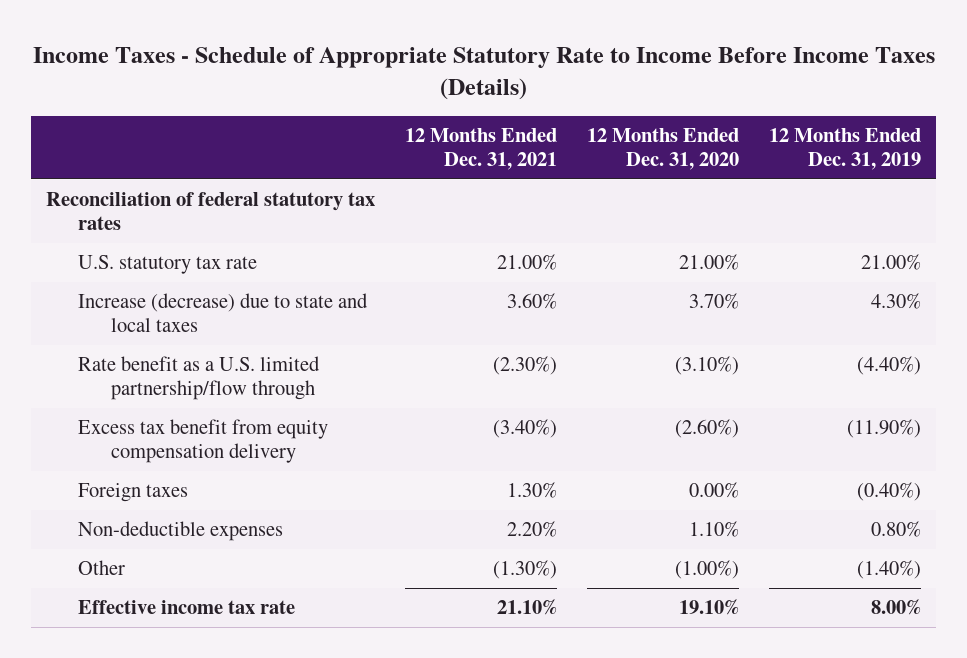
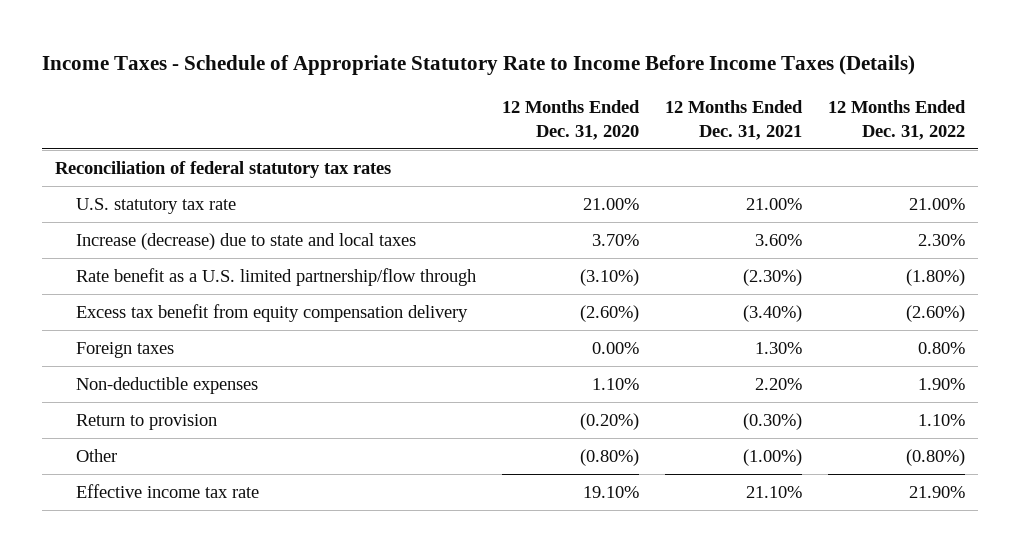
- | 12 Months Ended Dec. 31, 2021 | 12 Months Ended Dec. 31, 2020 | 12 Months Ended Dec. 31, 2019
+ | 12 Months Ended Dec. 31, 2020 | 12 Months Ended Dec. 31, 2021 | 12 Months Ended Dec. 31, 2022
- Other | (1.30%) | (1.00%) | (1.40%)
+ Return to provision | (0.20%) | (0.30%) | 1.10%
+ Other | (0.80%) | (1.00%) | (0.80%)

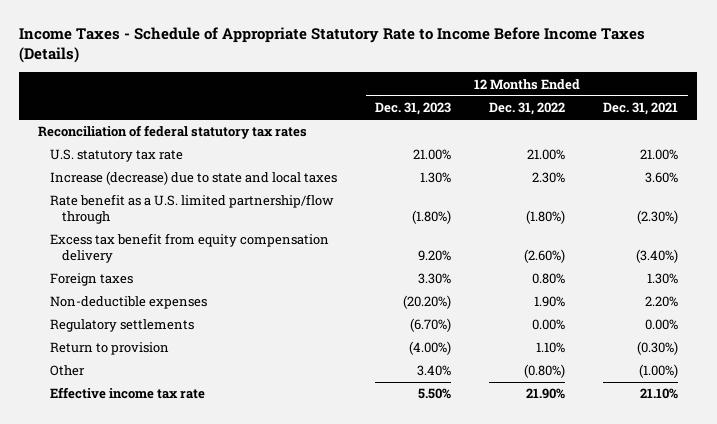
- | 12 Months Ended Dec. 31, 2020 | 12 Months Ended Dec. 31, 2021 | 12 Months Ended Dec. 31, 2022
+ | 12 Months Ended Dec. 31, 2023 | 12 Months Ended Dec. 31, 2022 | 12 Months Ended Dec. 31, 2021
+ Regulatory settlements | (6.70%) | 0.00% | 0.00%

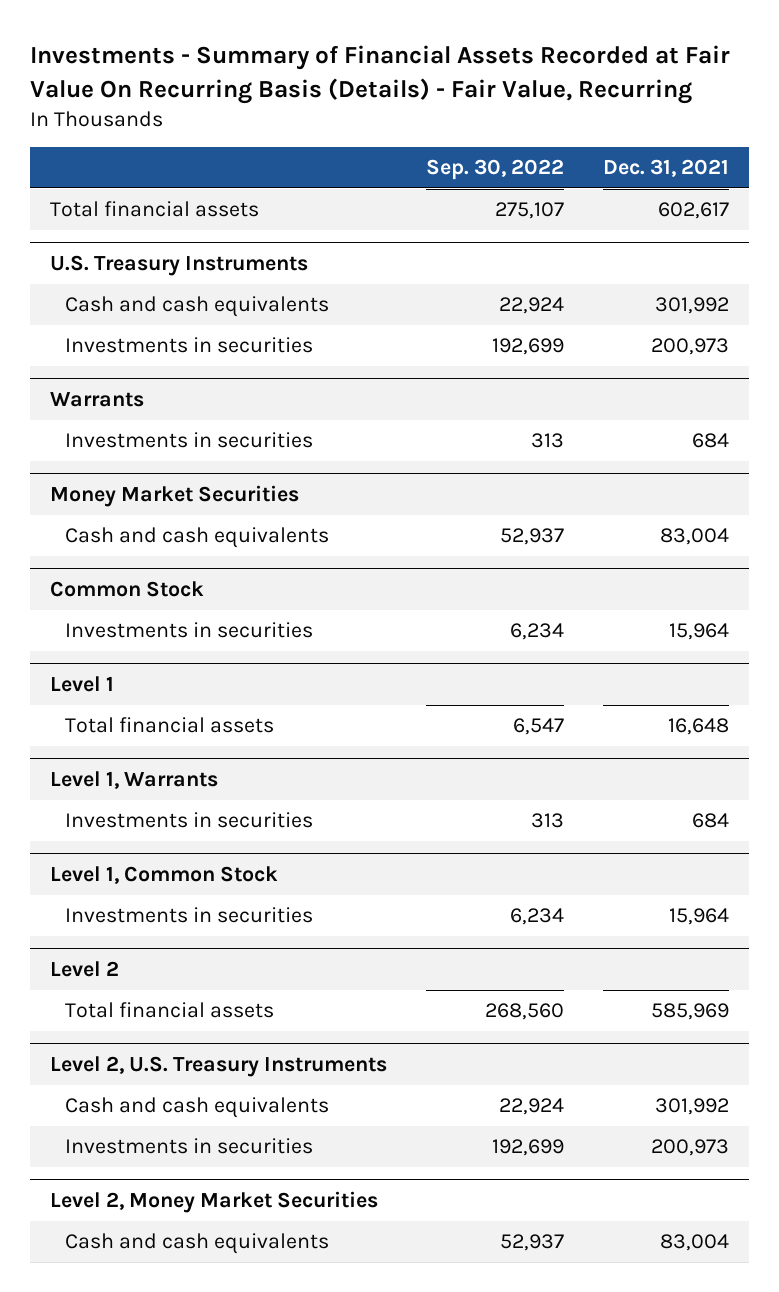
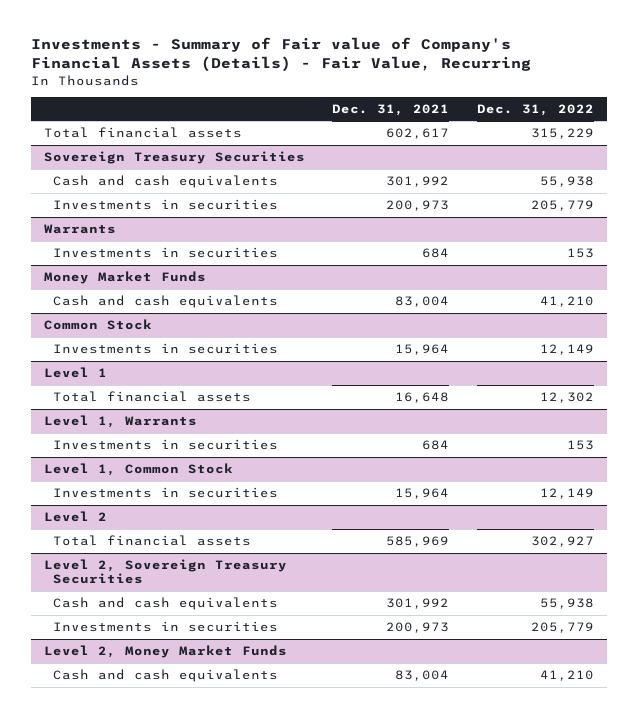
- Investments - Summary of Financial Assets Recorded at Fair Value On Recurring Basis (Details) - Fair Value, Recurring
+ Investments - Summary of Fair value of Company's Financial Assets (Details) - Fair Value, Recurring
- | Sep. 30, 2022 | Dec. 31, 2021
+ | Dec. 31, 2021 | Dec. 31, 2022
- U.S. Treasury Instruments
+ Sovereign Treasury Securities
- Money Market Securities
+ Money Market Funds
- Level 2, U.S. Treasury Instruments
+ Level 2, Sovereign Treasury Securities
- Level 2, Money Market Securities
+ Level 2, Money Market Funds

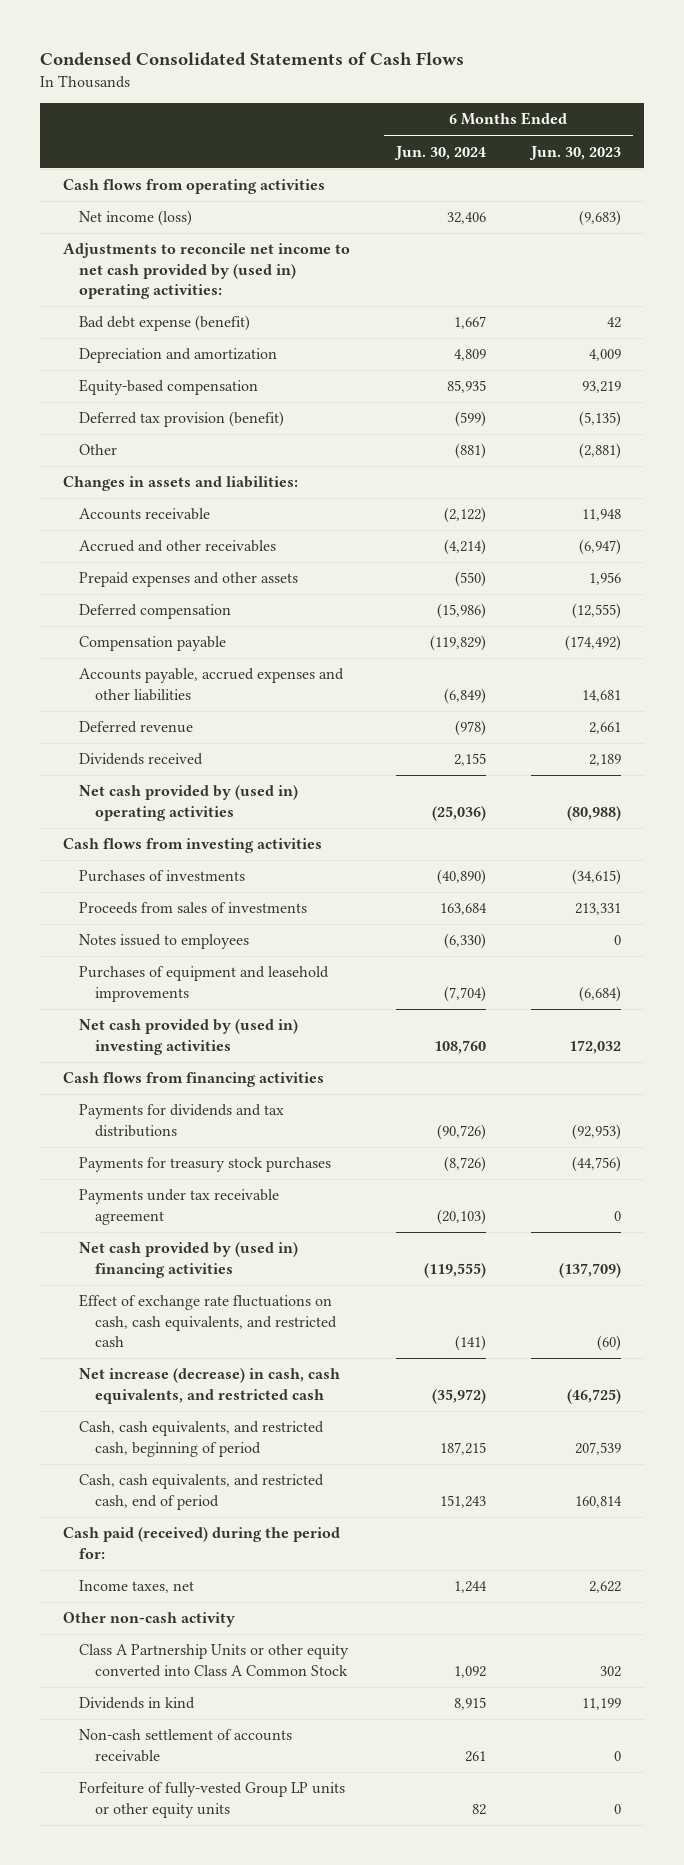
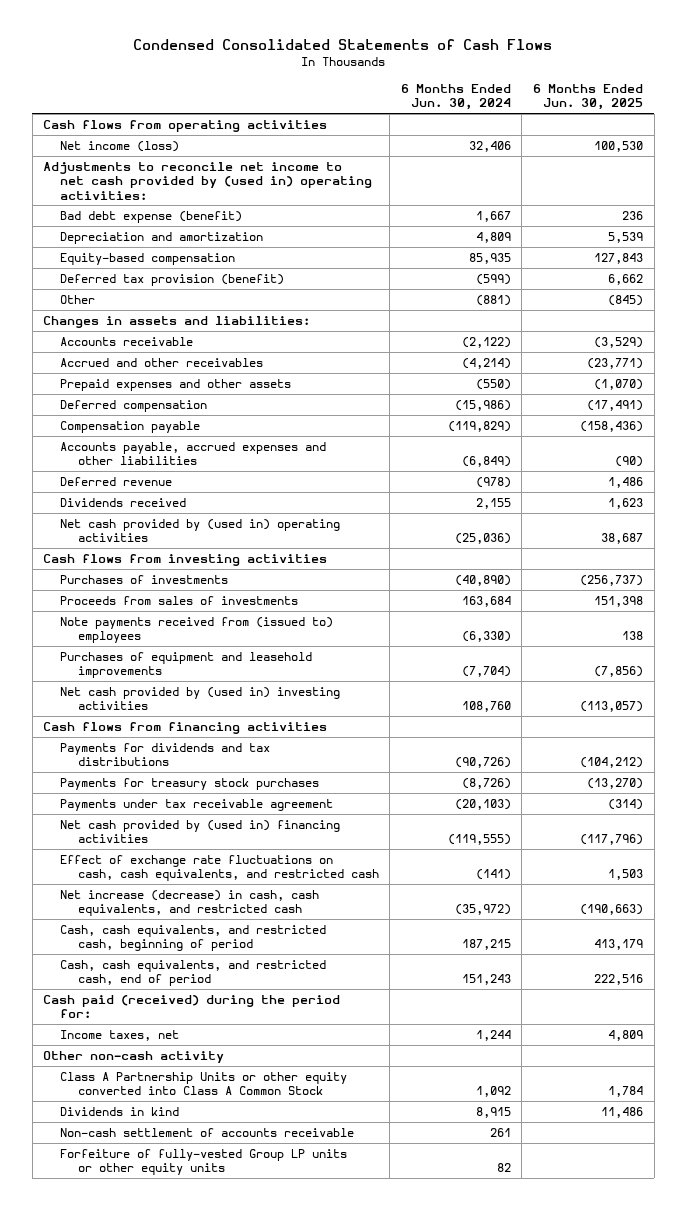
- | 6 Months Ended Jun. 30, 2024 | 6 Months Ended Jun. 30, 2023
+ | 6 Months Ended Jun. 30, 2024 | 6 Months Ended Jun. 30, 2025
- Notes issued to employees | (6,330) | 0
+ Note payments received from (issued to) employees | (6,330) | 138

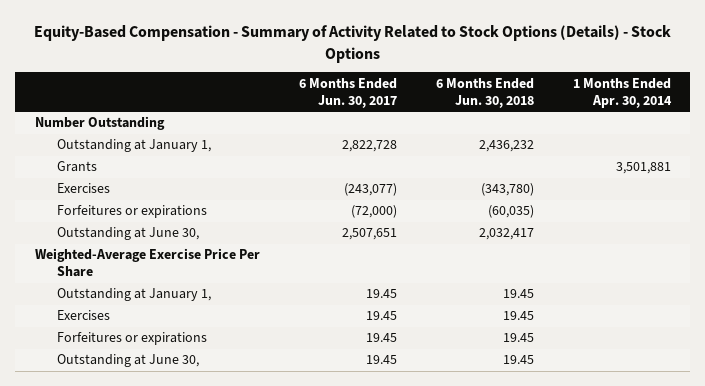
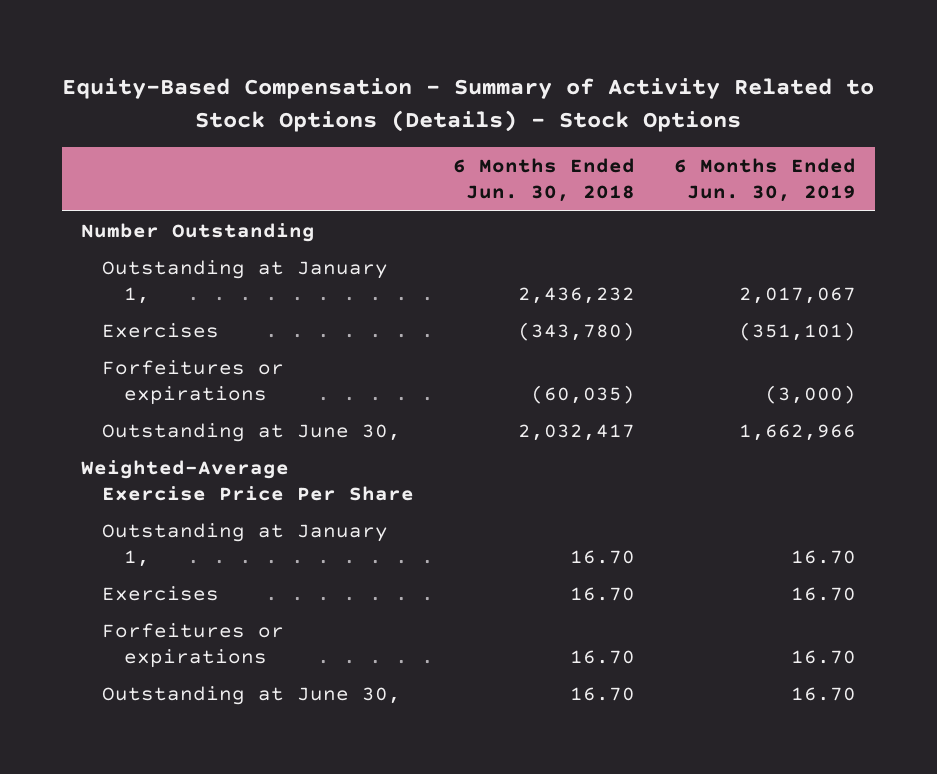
- | 6 Months Ended Jun. 30, 2017 | 6 Months Ended Jun. 30, 2018 | 1 Months Ended Apr. 30, 2014
+ | 6 Months Ended Jun. 30, 2018 | 6 Months Ended Jun. 30, 2019
- Grants | | | 3,501,881
- Outstanding at January 1, | 19.45 | 19.45 |
- Exercises | 19.45 | 19.45 |
- Forfeitures or expirations | 19.45 | 19.45 |
- Outstanding at June 30, | 19.45 | 19.45 |
+ Outstanding at January 1, | 16.70 | 16.70
+ Exercises | 16.70 | 16.70
+ Forfeitures or expirations | 16.70 | 16.70
+ Outstanding at June 30, | 16.70 | 16.70

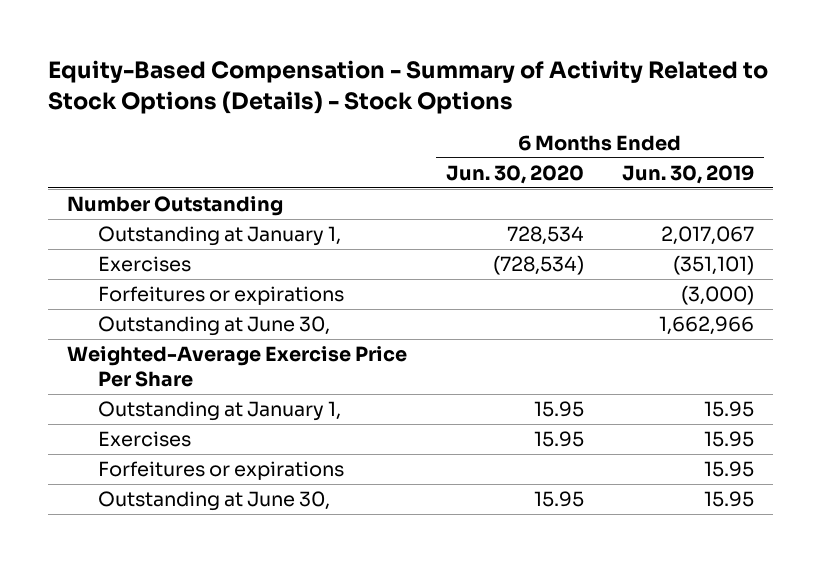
- | 6 Months Ended Jun. 30, 2018 | 6 Months Ended Jun. 30, 2019
+ | 6 Months Ended Jun. 30, 2020 | 6 Months Ended Jun. 30, 2019
- Outstanding at January 1, | 16.70 | 16.70
- Exercises | 16.70 | 16.70
- Forfeitures or expirations | 16.70 | 16.70
- Outstanding at June 30, | 16.70 | 16.70
+ Outstanding at January 1, | 15.95 | 15.95
+ Exercises | 15.95 | 15.95
+ Forfeitures or expirations | | 15.95
+ Outstanding at June 30, | 15.95 | 15.95

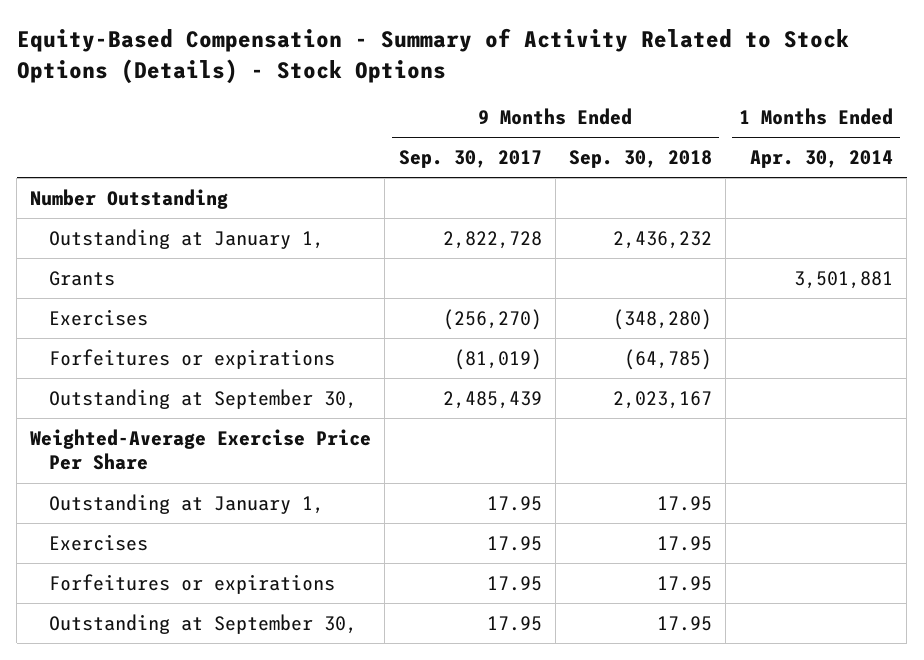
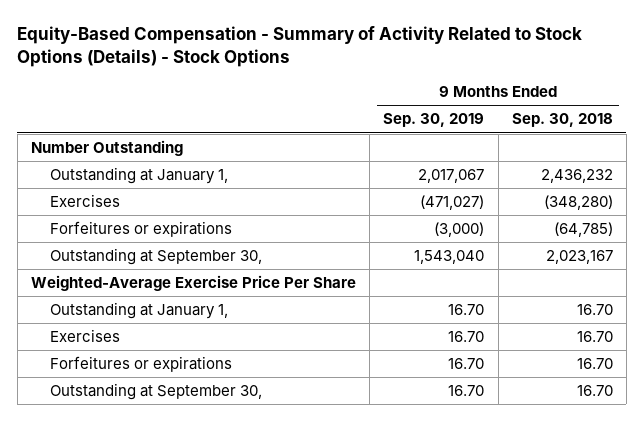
- | 9 Months Ended Sep. 30, 2017 | 9 Months Ended Sep. 30, 2018 | 1 Months Ended Apr. 30, 2014
+ | 9 Months Ended Sep. 30, 2019 | 9 Months Ended Sep. 30, 2018
- Grants | | | 3,501,881
- Outstanding at January 1, | 17.95 | 17.95 |
- Exercises | 17.95 | 17.95 |
- Forfeitures or expirations | 17.95 | 17.95 |
- Outstanding at September 30, | 17.95 | 17.95 |
+ Outstanding at January 1, | 16.70 | 16.70
+ Exercises | 16.70 | 16.70
+ Forfeitures or expirations | 16.70 | 16.70
+ Outstanding at September 30, | 16.70 | 16.70

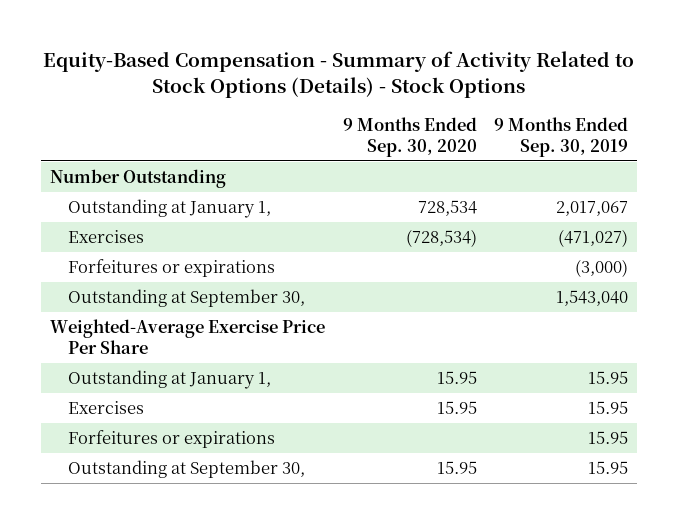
- | 9 Months Ended Sep. 30, 2019 | 9 Months Ended Sep. 30, 2018
+ | 9 Months Ended Sep. 30, 2020 | 9 Months Ended Sep. 30, 2019
- Outstanding at January 1, | 16.70 | 16.70
- Exercises | 16.70 | 16.70
- Forfeitures or expirations | 16.70 | 16.70
- Outstanding at September 30, | 16.70 | 16.70
+ Outstanding at January 1, | 15.95 | 15.95
+ Exercises | 15.95 | 15.95
+ Forfeitures or expirations | | 15.95
+ Outstanding at September 30, | 15.95 | 15.95

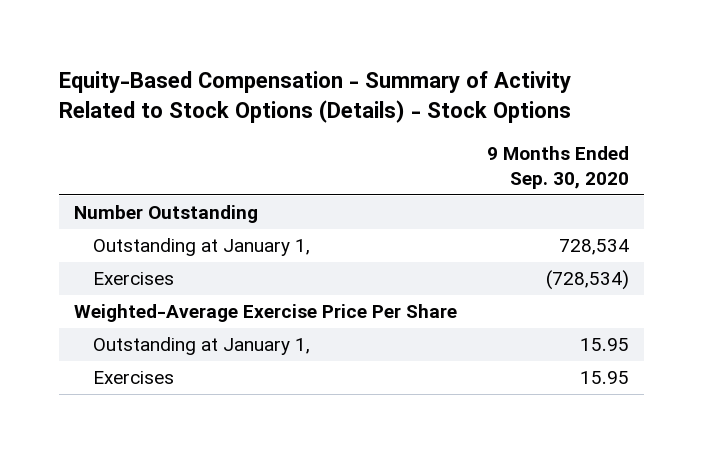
- | 9 Months Ended Sep. 30, 2020 | 9 Months Ended Sep. 30, 2019
+ | 9 Months Ended Sep. 30, 2020
- Forfeitures or expirations | | (3,000)
- Outstanding at September 30, | | 1,543,040
- Forfeitures or expirations | | 15.95
- Outstanding at September 30, | 15.95 | 15.95

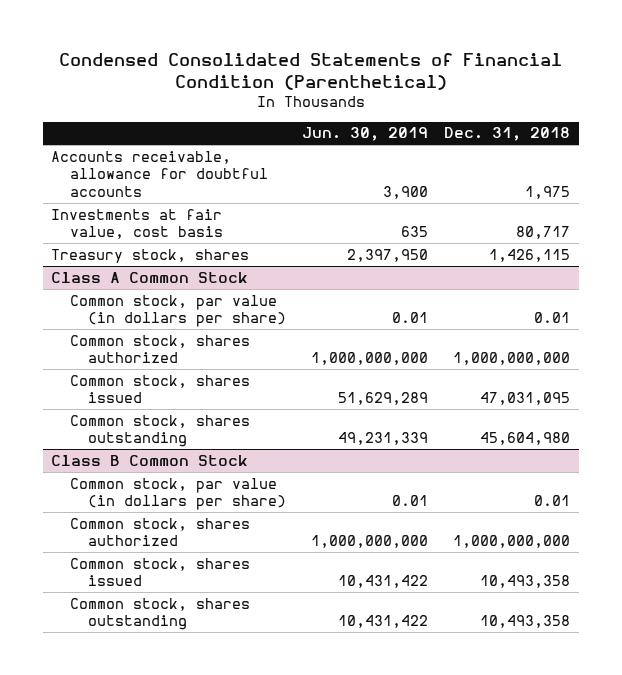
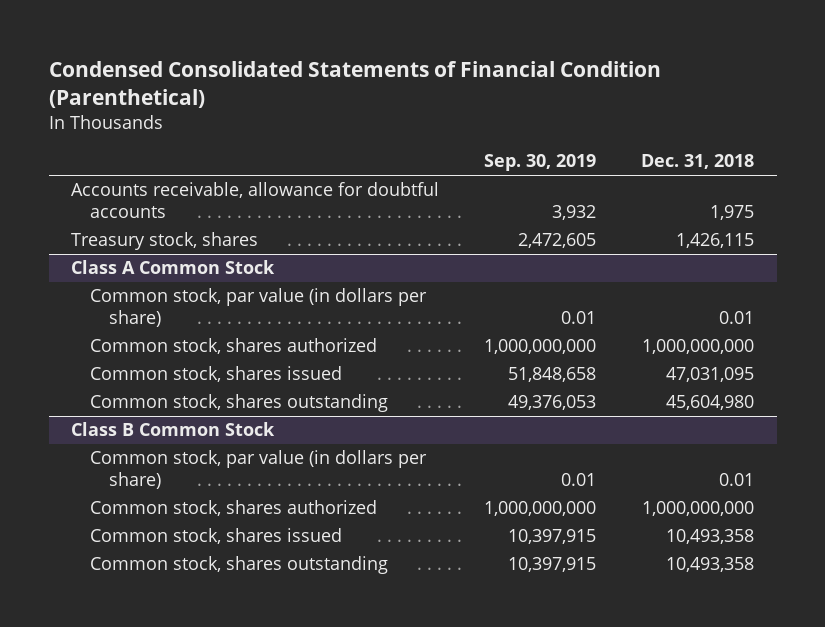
- | Jun. 30, 2019 | Dec. 31, 2018
+ | Sep. 30, 2019 | Dec. 31, 2018
- Investments at fair value, cost basis | 635 | 80,717

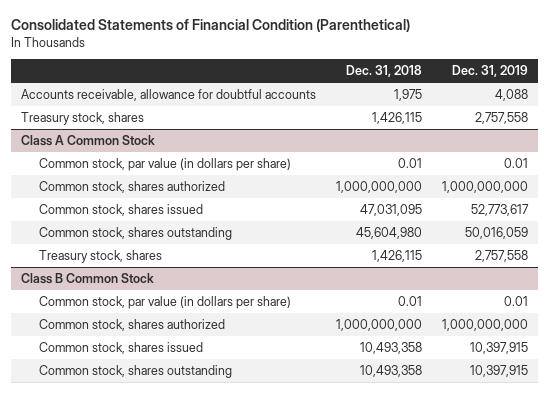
- Condensed Consolidated Statements of Financial Condition (Parenthetical)
+ Consolidated Statements of Financial Condition (Parenthetical)
- | Sep. 30, 2019 | Dec. 31, 2018
+ | Dec. 31, 2018 | Dec. 31, 2019
@ Class A Common Stock
+ Treasury stock, shares | 1,426,115 | 2,757,558

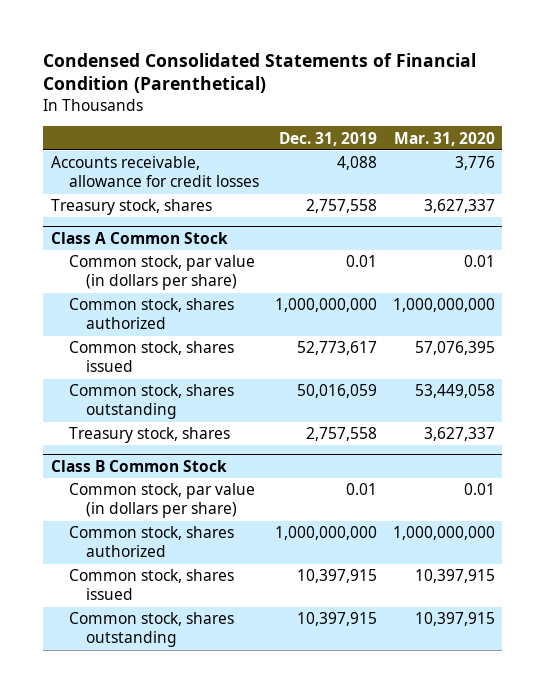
- Consolidated Statements of Financial Condition (Parenthetical)
+ Condensed Consolidated Statements of Financial Condition (Parenthetical)
- | Dec. 31, 2018 | Dec. 31, 2019
+ | Dec. 31, 2019 | Mar. 31, 2020
- Accounts receivable, allowance for doubtful accounts | 1,975 | 4,088
+ Accounts receivable, allowance for credit losses | 4,088 | 3,776

